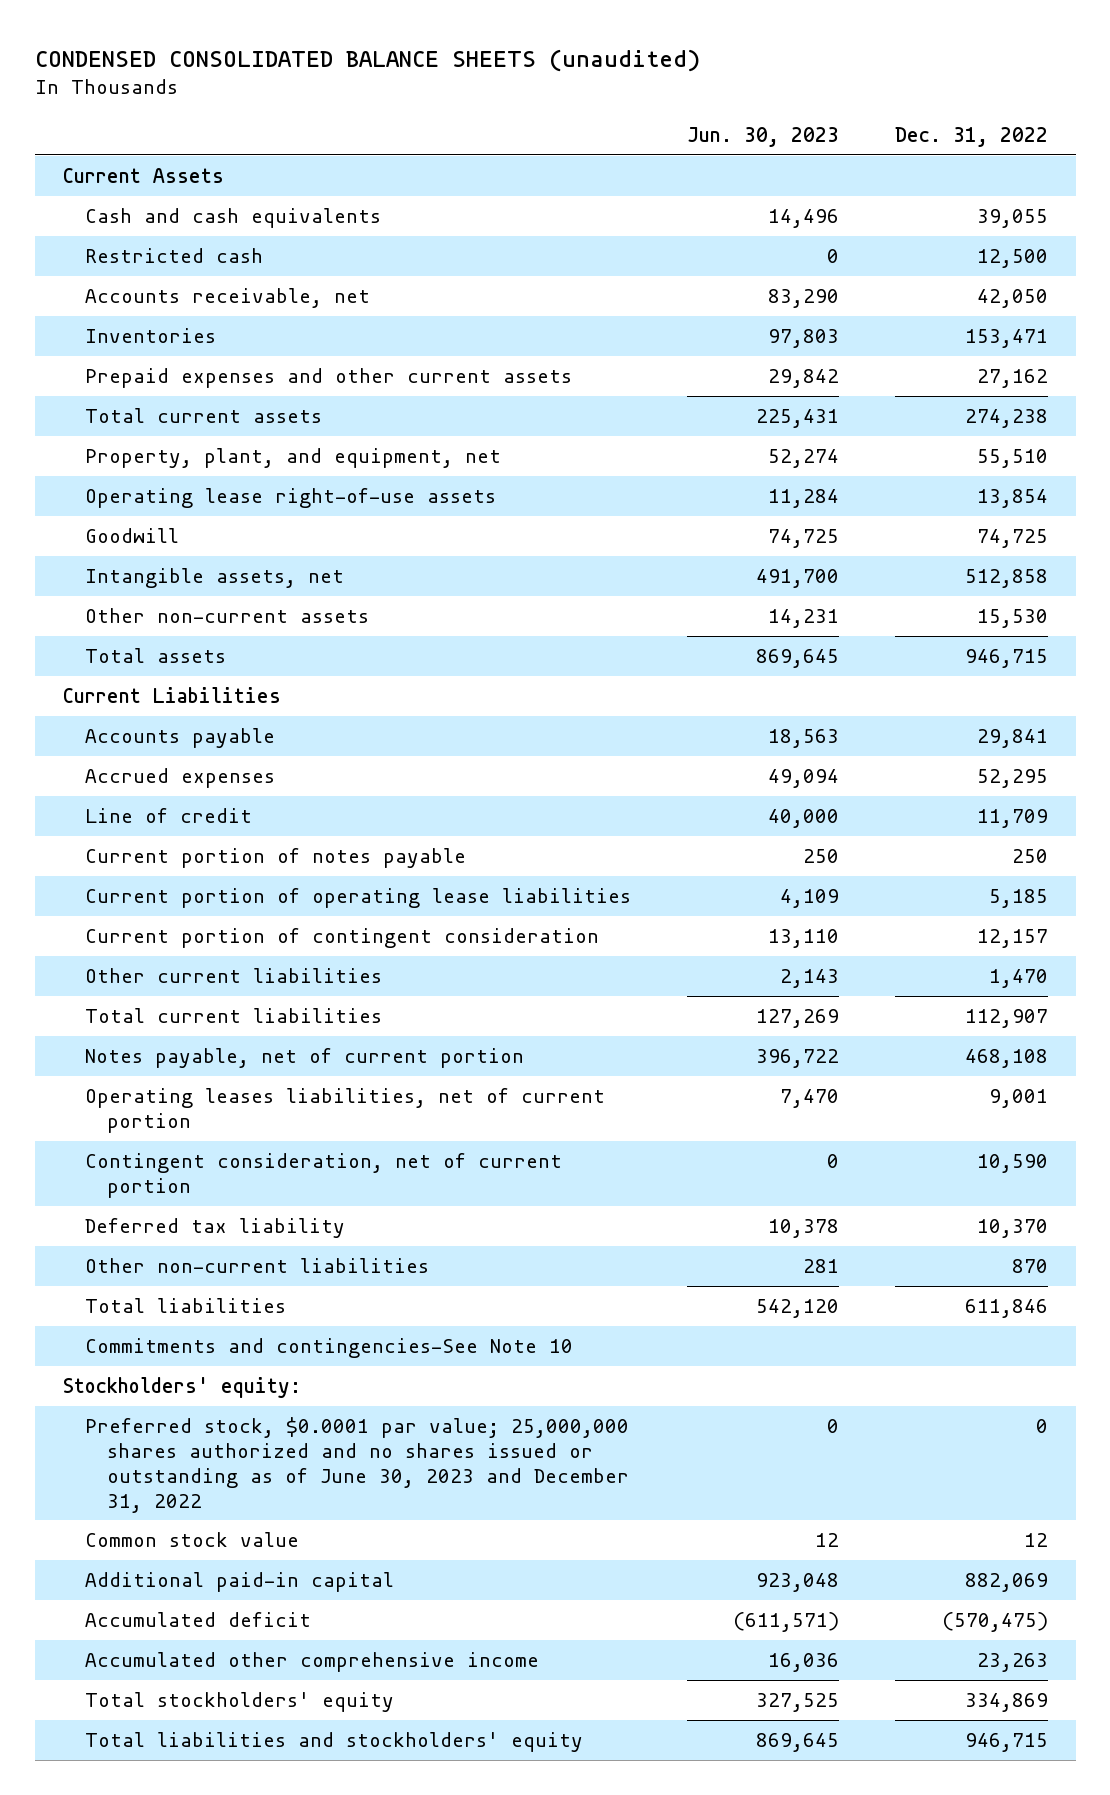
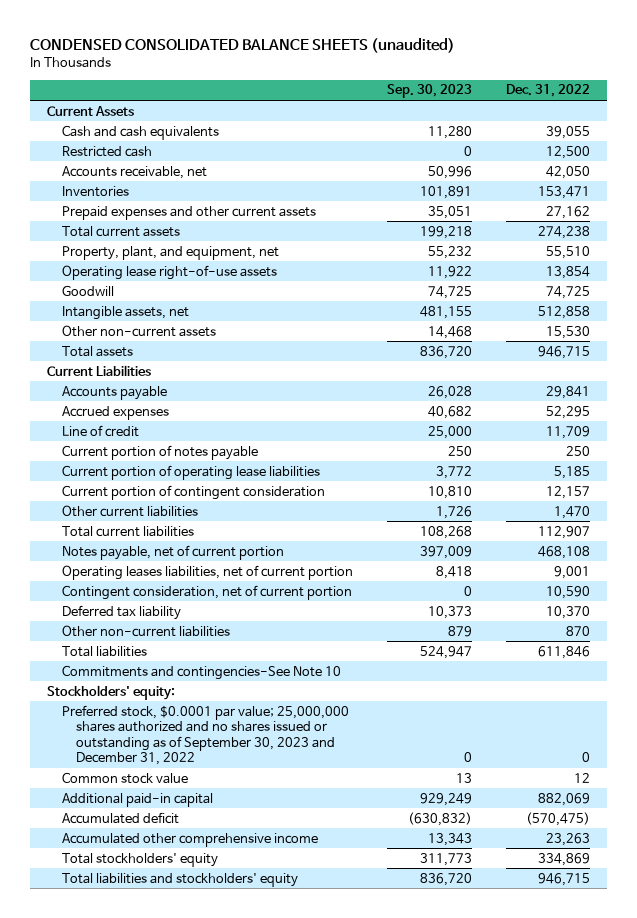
- | Jun. 30, 2023 | Dec. 31, 2022
+ | Sep. 30, 2023 | Dec. 31, 2022
- Preferred stock, $0.0001 par value; 25,000,000 shares authorized and no shares issued or outstanding as of June 30, 2023 and December 31, 2022 | 0 | 0
+ Preferred stock, $0.0001 par value; 25,000,000 shares authorized and no shares issued or outstanding as of September 30, 2023 and December 31, 2022 | 0 | 0

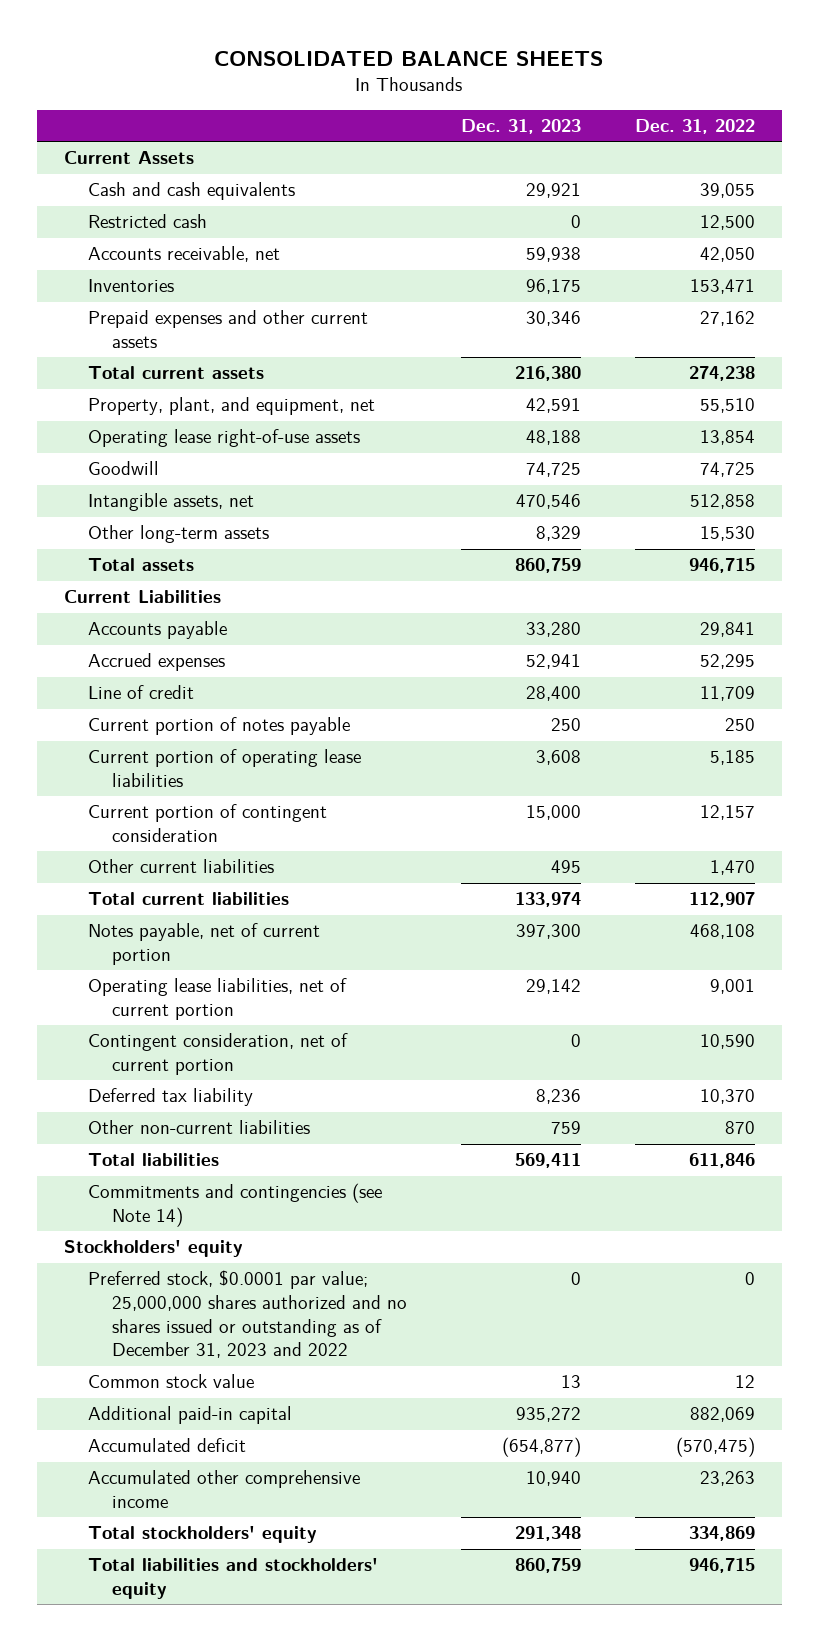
- CONDENSED CONSOLIDATED BALANCE SHEETS (unaudited)
+ CONSOLIDATED BALANCE SHEETS
- | Sep. 30, 2023 | Dec. 31, 2022
+ | Dec. 31, 2023 | Dec. 31, 2022
- Other non-current assets | 14,468 | 15,530
+ Other long-term assets | 8,329 | 15,530
- Operating leases liabilities, net of current portion | 8,418 | 9,001
+ Operating lease liabilities, net of current portion | 29,142 | 9,001
- Commitments and contingencies-See Note 10
- Stockholders' equity:
- Preferred stock, $0.0001 par value; 25,000,000 shares authorized and no shares issued or outstanding as of September 30, 2023 and December 31, 2022 | 0 | 0
+ Commitments and contingencies (see Note 14)
+ Stockholders' equity
+ Preferred stock, $0.0001 par value; 25,000,000 shares authorized and no shares issued or outstanding as of December 31, 2023 and 2022 | 0 | 0

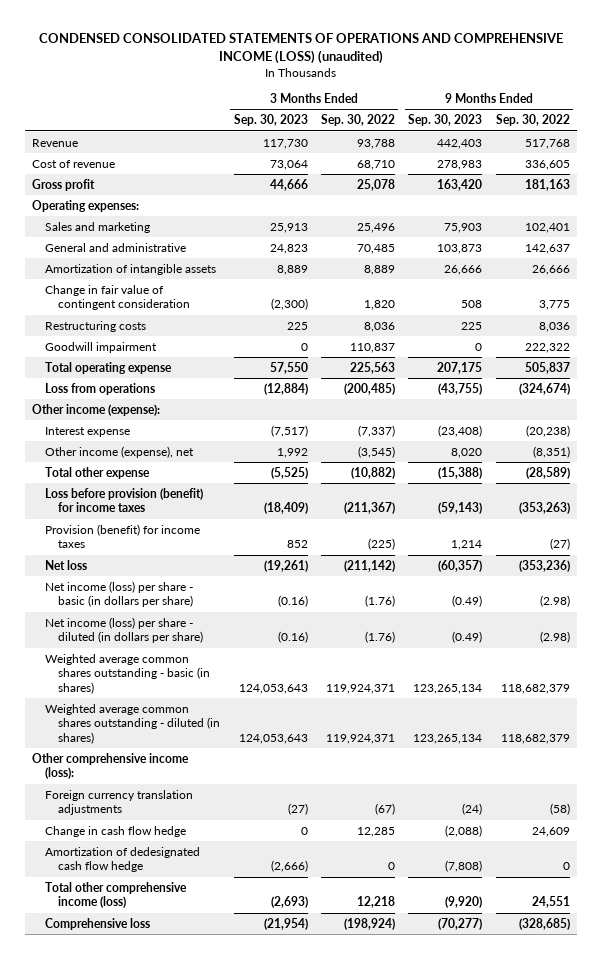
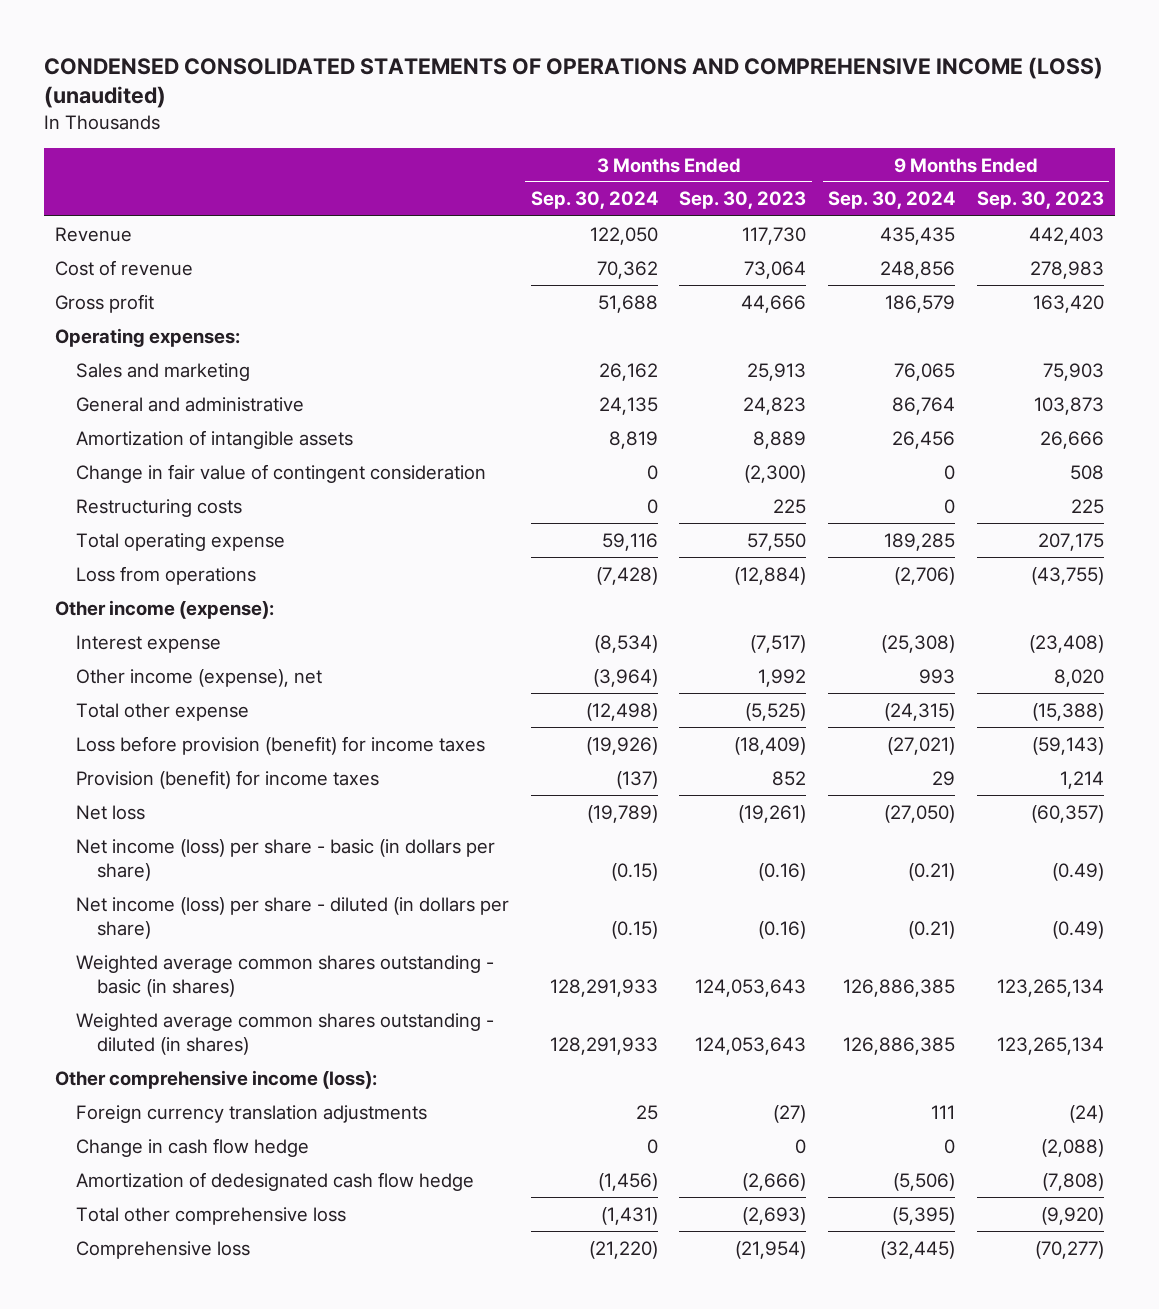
- | 3 Months Ended Sep. 30, 2023 | 3 Months Ended Sep. 30, 2022 | 9 Months Ended Sep. 30, 2023 | 9 Months Ended Sep. 30, 2022
+ | 3 Months Ended Sep. 30, 2024 | 3 Months Ended Sep. 30, 2023 | 9 Months Ended Sep. 30, 2024 | 9 Months Ended Sep. 30, 2023
- Goodwill impairment | 0 | 110,837 | 0 | 222,322
- Total other comprehensive income (loss) | (2,693) | 12,218 | (9,920) | 24,551
+ Total other comprehensive loss | (1,431) | (2,693) | (5,395) | (9,920)

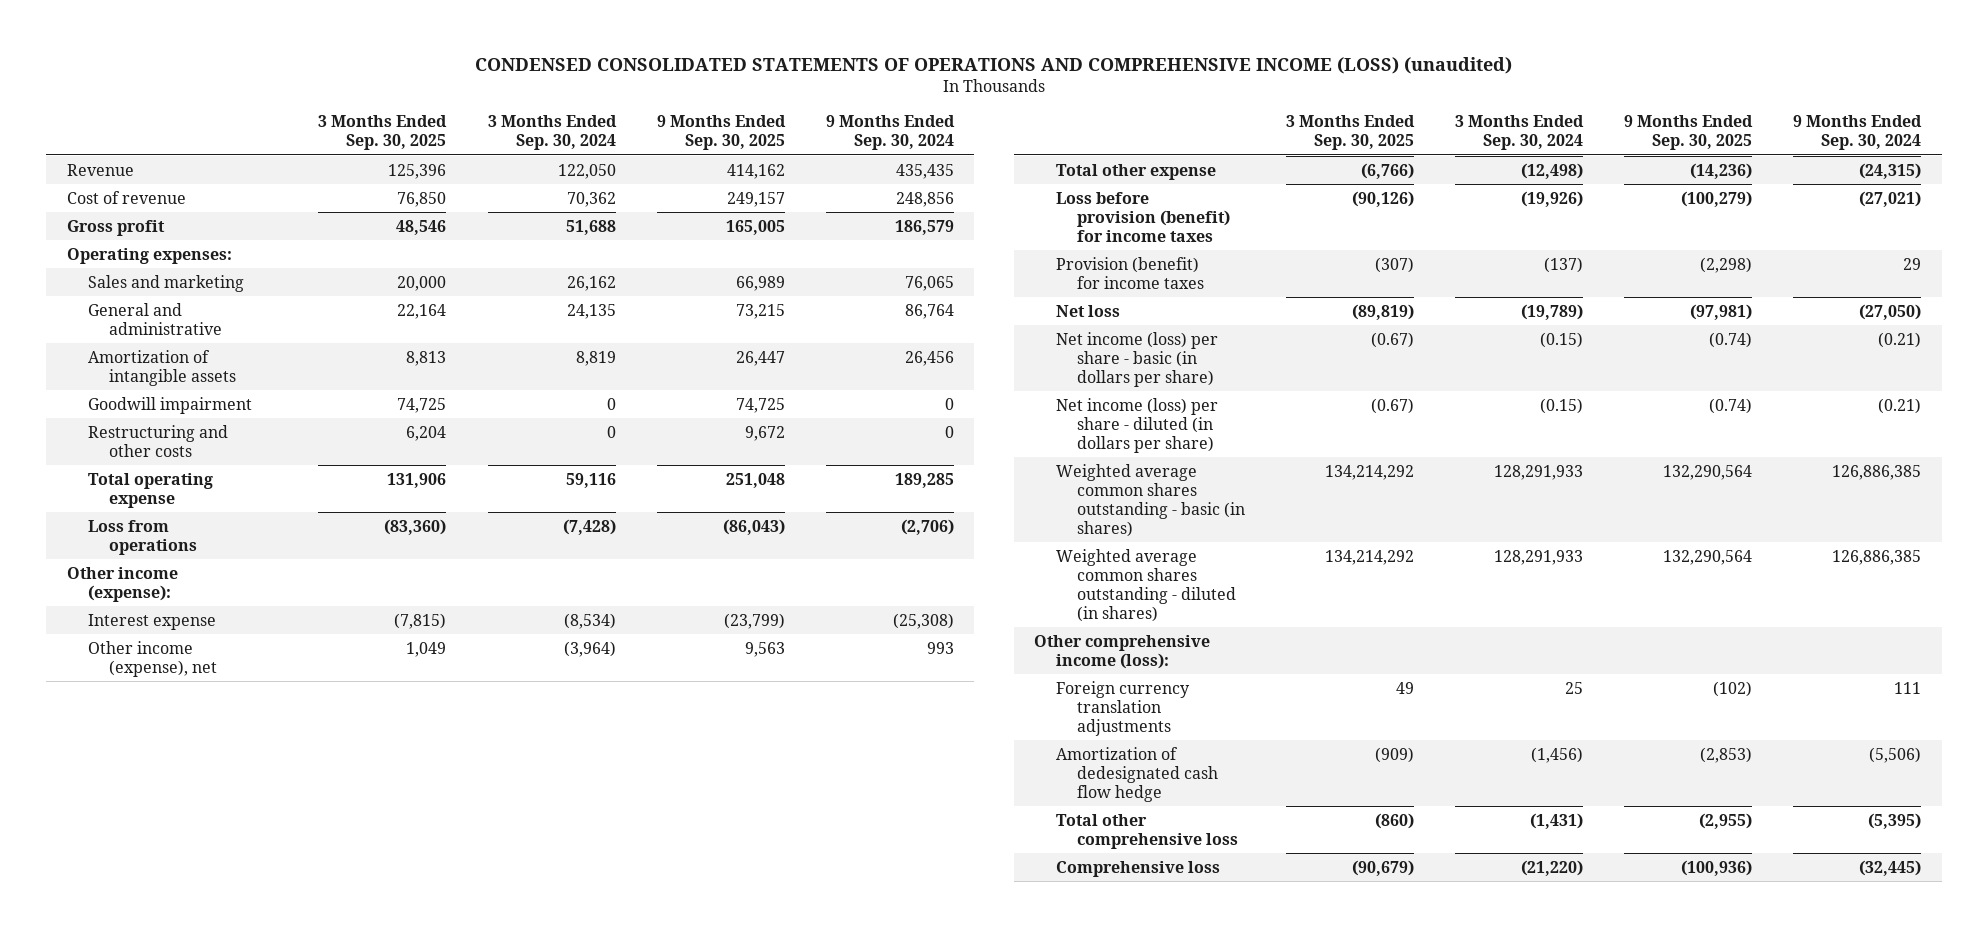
- | 3 Months Ended Sep. 30, 2024 | 3 Months Ended Sep. 30, 2023 | 9 Months Ended Sep. 30, 2024 | 9 Months Ended Sep. 30, 2023
+ | 3 Months Ended Sep. 30, 2025 | 3 Months Ended Sep. 30, 2024 | 9 Months Ended Sep. 30, 2025 | 9 Months Ended Sep. 30, 2024
- Change in fair value of contingent consideration | 0 | (2,300) | 0 | 508
- Restructuring costs | 0 | 225 | 0 | 225
+ Goodwill impairment | 74,725 | 0 | 74,725 | 0
+ Restructuring and other costs | 6,204 | 0 | 9,672 | 0
- Change in cash flow hedge | 0 | 0 | 0 | (2,088)

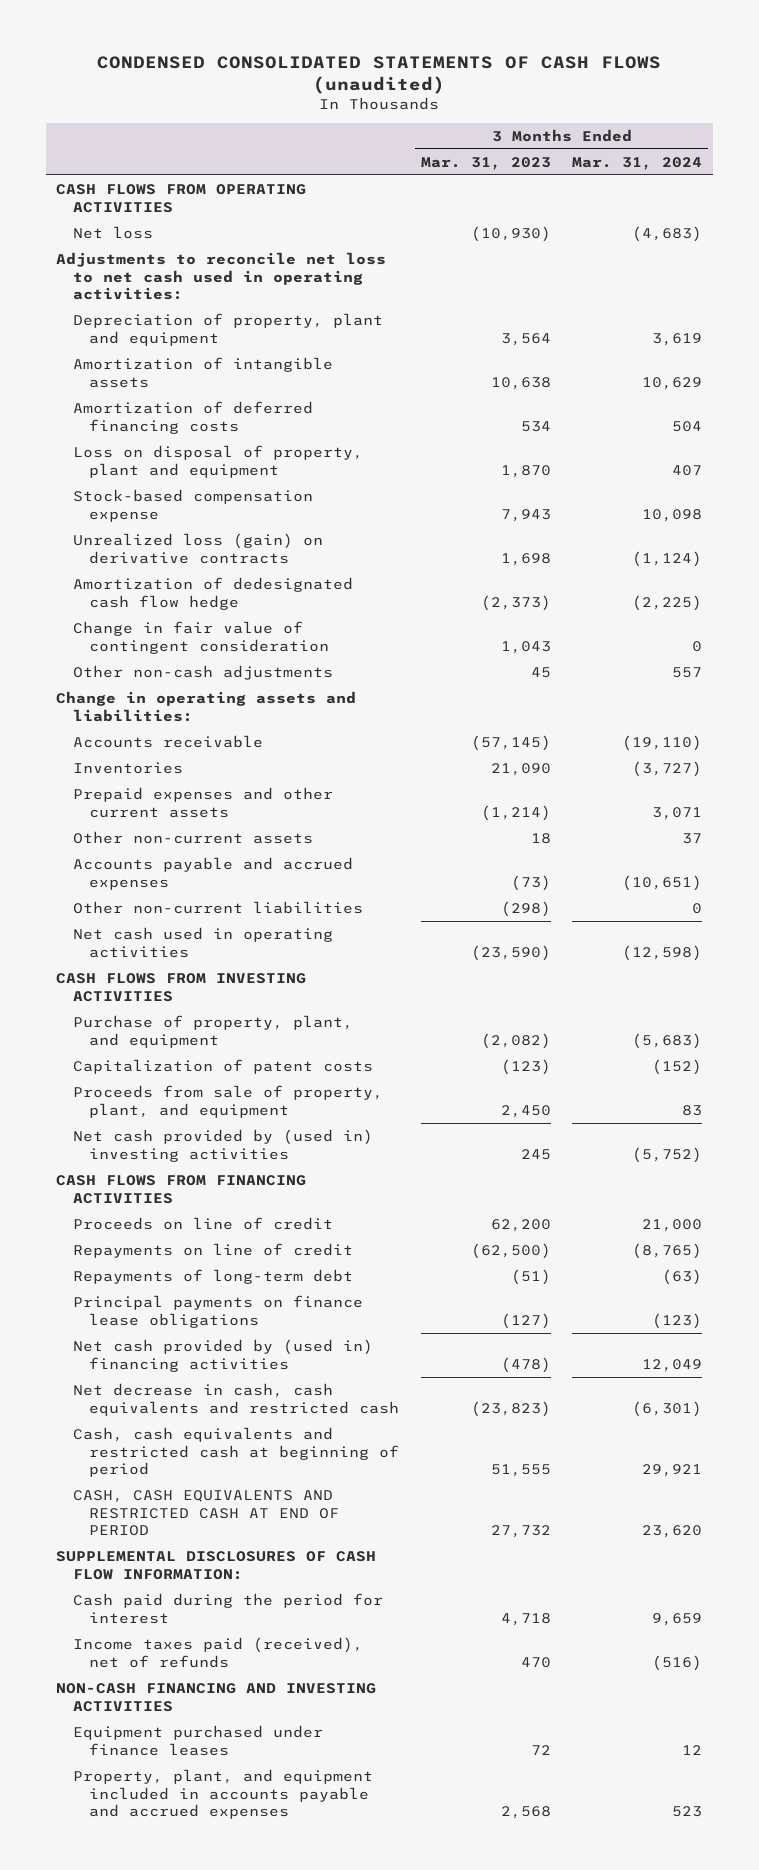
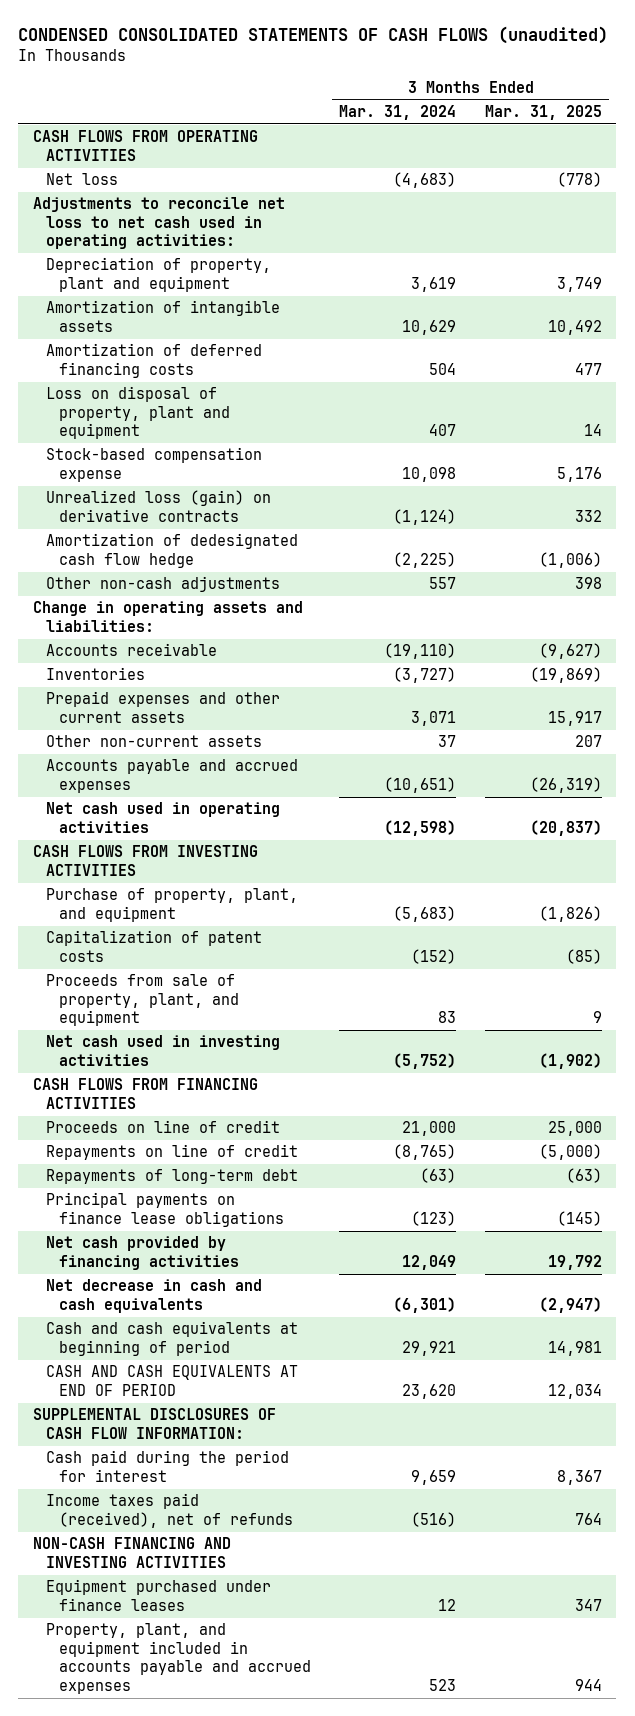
- | 3 Months Ended Mar. 31, 2023 | 3 Months Ended Mar. 31, 2024
+ | 3 Months Ended Mar. 31, 2024 | 3 Months Ended Mar. 31, 2025
- Change in fair value of contingent consideration | 1,043 | 0
- Other non-current liabilities | (298) | 0
- Net cash provided by (used in) investing activities | 245 | (5,752)
+ Net cash used in investing activities | (5,752) | (1,902)
- Net cash provided by (used in) financing activities | (478) | 12,049
- Net decrease in cash, cash equivalents and restricted cash | (23,823) | (6,301)
- Cash, cash equivalents and restricted cash at beginning of period | 51,555 | 29,921
- CASH, CASH EQUIVALENTS AND RESTRICTED CASH AT END OF PERIOD | 27,732 | 23,620
+ Net cash provided by financing activities | 12,049 | 19,792
+ Net decrease in cash and cash equivalents | (6,301) | (2,947)
+ Cash and cash equivalents at beginning of period | 29,921 | 14,981
+ CASH AND CASH EQUIVALENTS AT END OF PERIOD | 23,620 | 12,034

